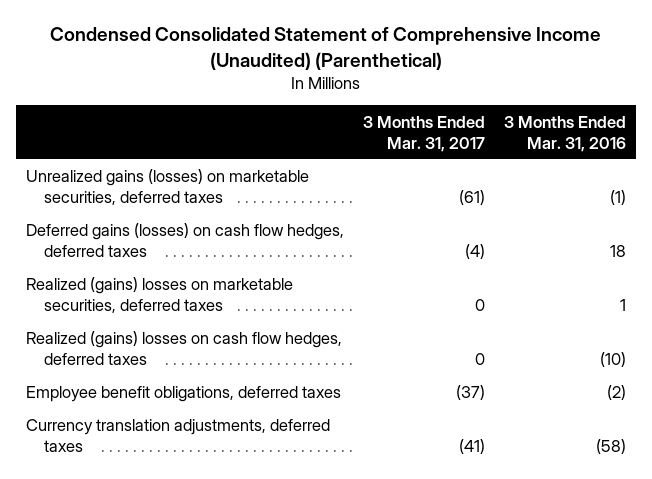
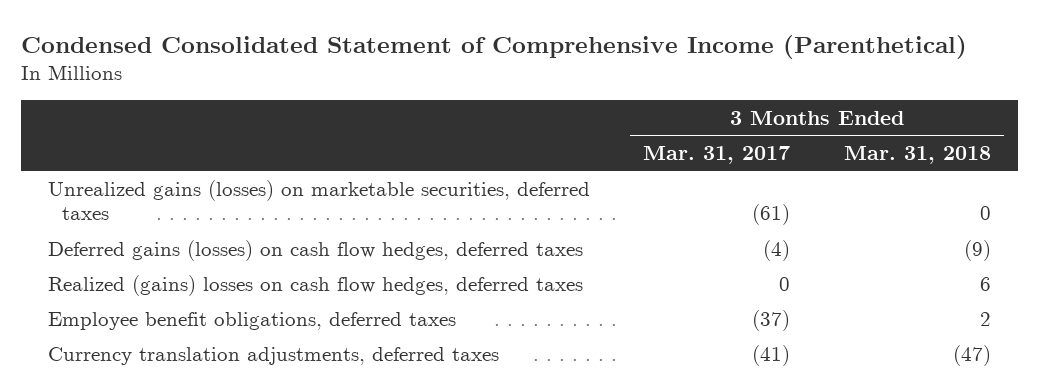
- Condensed Consolidated Statement of Comprehensive Income (Unaudited) (Parenthetical)
+ Condensed Consolidated Statement of Comprehensive Income (Parenthetical)
- | 3 Months Ended Mar. 31, 2017 | 3 Months Ended Mar. 31, 2016
+ | 3 Months Ended Mar. 31, 2017 | 3 Months Ended Mar. 31, 2018
- Realized (gains) losses on marketable securities, deferred taxes | 0 | 1

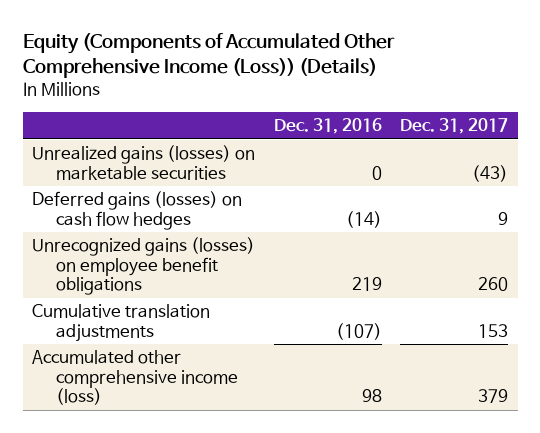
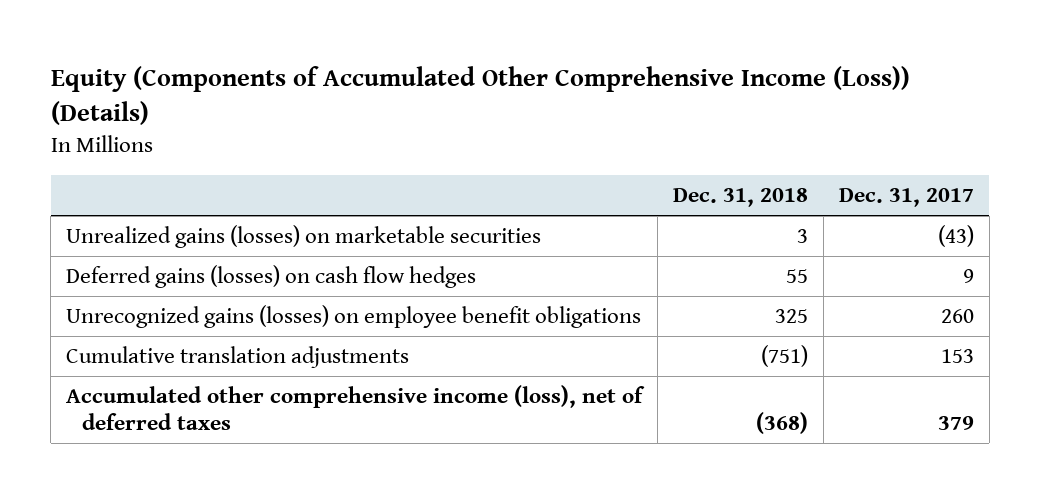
- | Dec. 31, 2016 | Dec. 31, 2017
+ | Dec. 31, 2018 | Dec. 31, 2017
- Accumulated other comprehensive income (loss) | 98 | 379
+ Accumulated other comprehensive income (loss), net of deferred taxes | (368) | 379

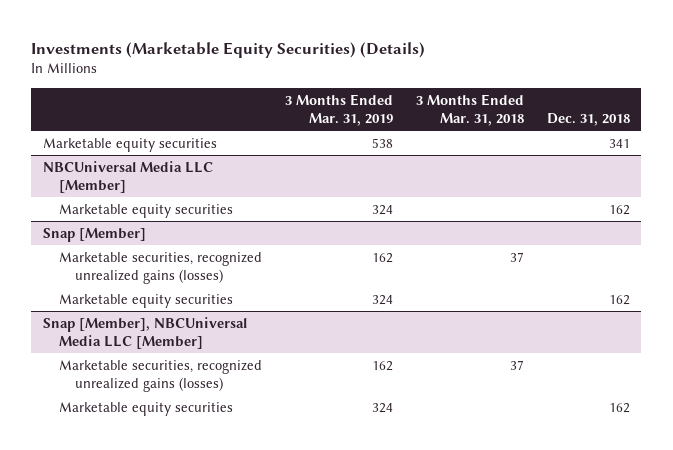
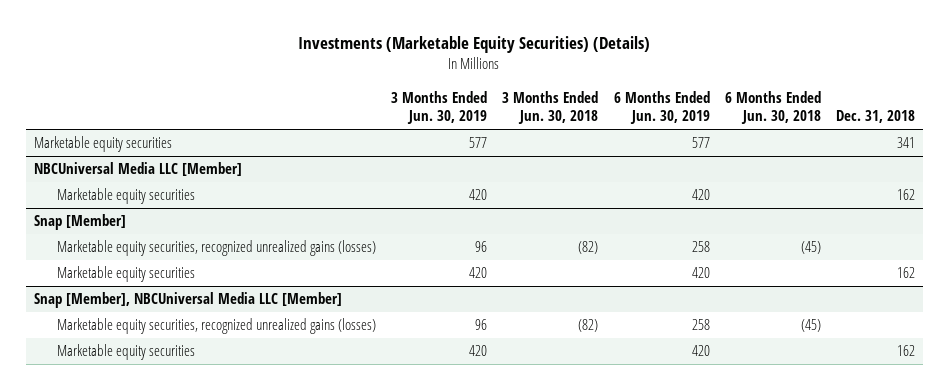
- | 3 Months Ended Mar. 31, 2019 | 3 Months Ended Mar. 31, 2018 | Dec. 31, 2018
+ | 3 Months Ended Jun. 30, 2019 | 3 Months Ended Jun. 30, 2018 | 6 Months Ended Jun. 30, 2019 | 6 Months Ended Jun. 30, 2018 | Dec. 31, 2018
@ Snap [Member]
- Marketable securities, recognized unrealized gains (losses) | 162 | 37 |
+ Marketable equity securities, recognized unrealized gains (losses) | 96 | (82) | 258 | (45) |
@ Snap [Member], NBCUniversal Media LLC [Member]
- Marketable securities, recognized unrealized gains (losses) | 162 | 37 |
+ Marketable equity securities, recognized unrealized gains (losses) | 96 | (82) | 258 | (45) |

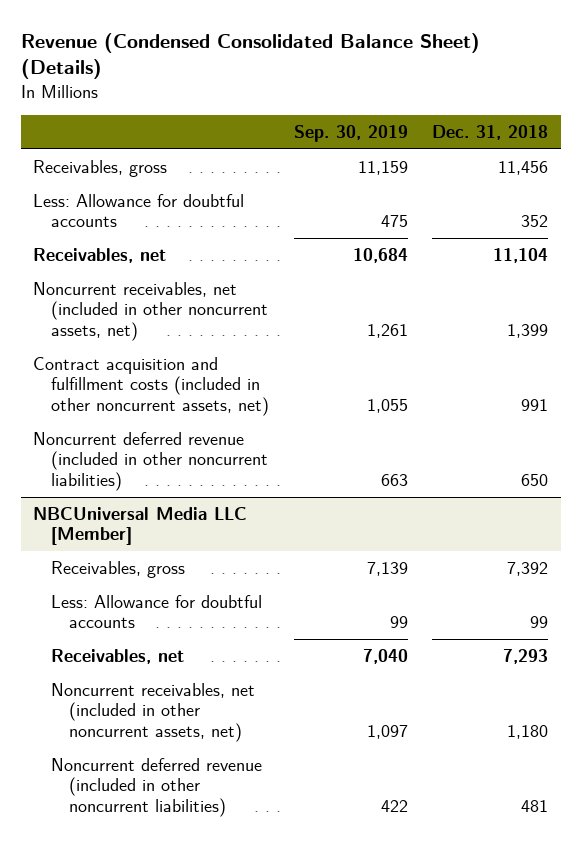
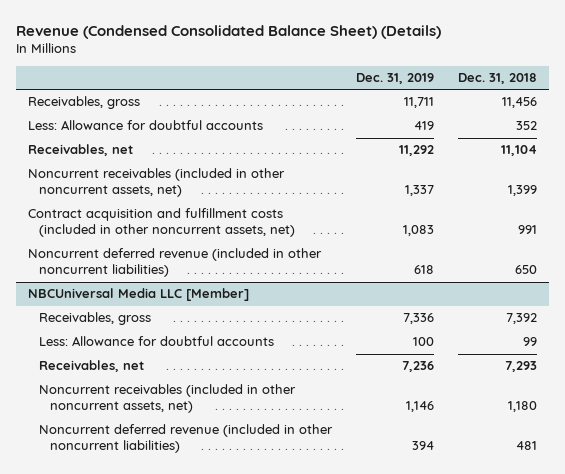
- | Sep. 30, 2019 | Dec. 31, 2018
+ | Dec. 31, 2019 | Dec. 31, 2018
- Noncurrent receivables, net (included in other noncurrent assets, net) | 1,261 | 1,399
+ Noncurrent receivables (included in other noncurrent assets, net) | 1,337 | 1,399
@ NBCUniversal Media LLC [Member]
- Noncurrent receivables, net (included in other noncurrent assets, net) | 1,097 | 1,180
+ Noncurrent receivables (included in other noncurrent assets, net) | 1,146 | 1,180

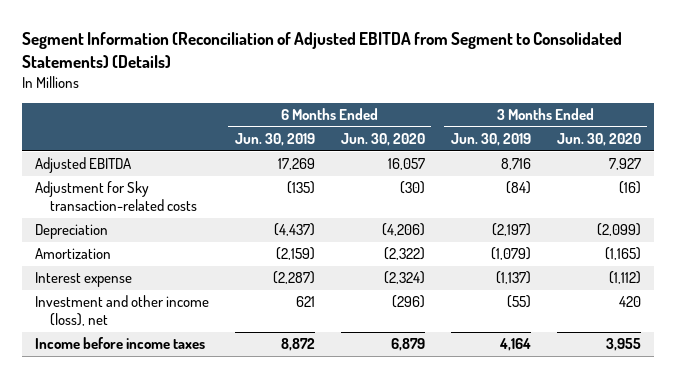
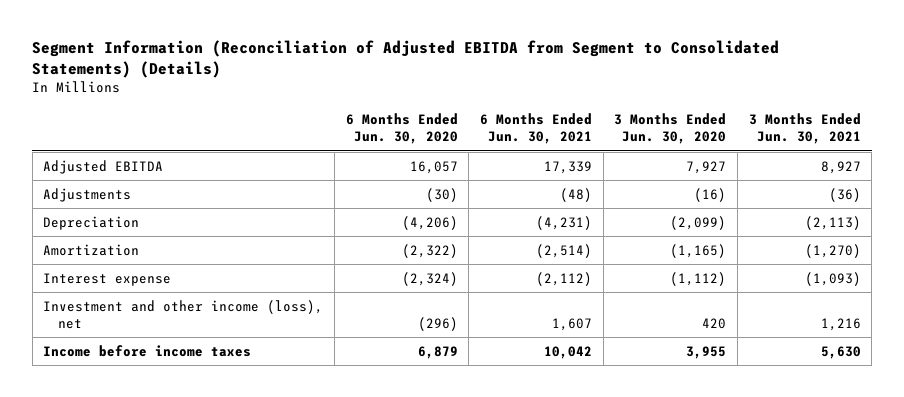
- | 6 Months Ended Jun. 30, 2019 | 6 Months Ended Jun. 30, 2020 | 3 Months Ended Jun. 30, 2019 | 3 Months Ended Jun. 30, 2020
+ | 6 Months Ended Jun. 30, 2020 | 6 Months Ended Jun. 30, 2021 | 3 Months Ended Jun. 30, 2020 | 3 Months Ended Jun. 30, 2021
- Adjustment for Sky transaction-related costs | (135) | (30) | (84) | (16)
+ Adjustments | (30) | (48) | (16) | (36)

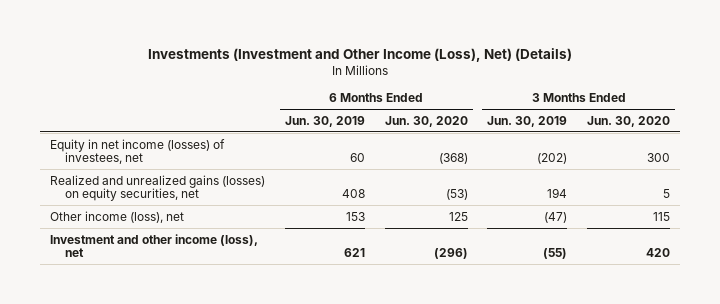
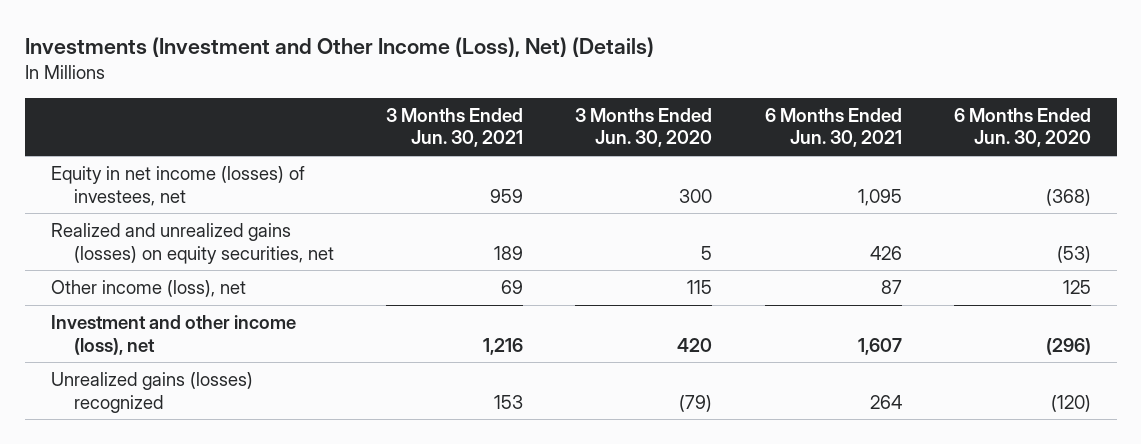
- | 6 Months Ended Jun. 30, 2019 | 6 Months Ended Jun. 30, 2020 | 3 Months Ended Jun. 30, 2019 | 3 Months Ended Jun. 30, 2020
+ | 3 Months Ended Jun. 30, 2021 | 3 Months Ended Jun. 30, 2020 | 6 Months Ended Jun. 30, 2021 | 6 Months Ended Jun. 30, 2020
+ Unrealized gains (losses) recognized | 153 | (79) | 264 | (120)

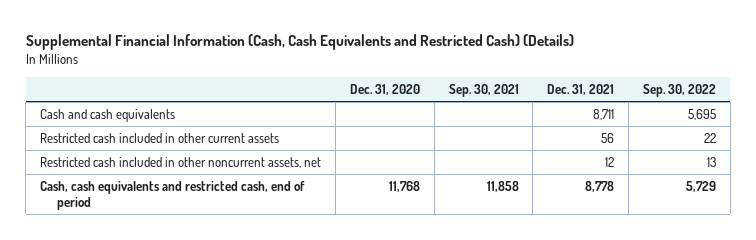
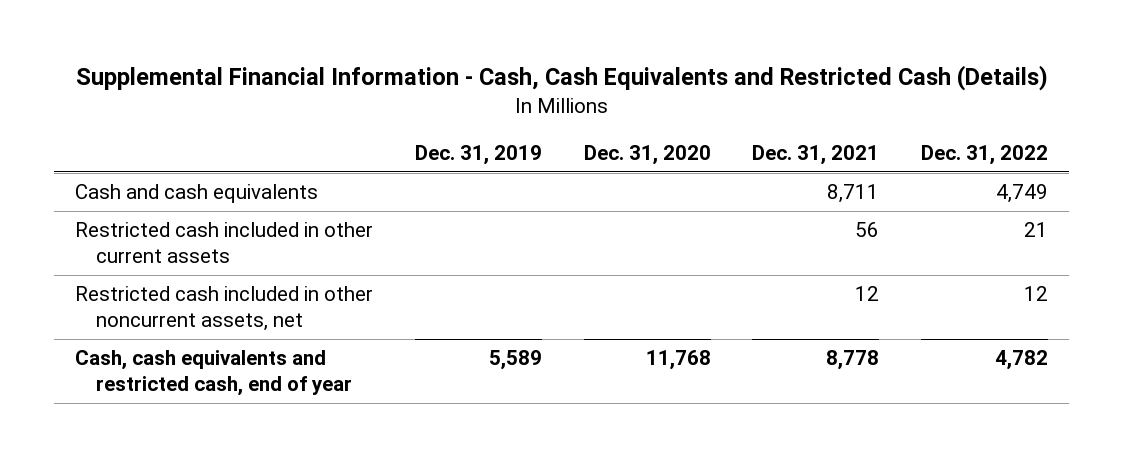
- Supplemental Financial Information (Cash, Cash Equivalents and Restricted Cash) (Details)
+ Supplemental Financial Information - Cash, Cash Equivalents and Restricted Cash (Details)
- | Dec. 31, 2020 | Sep. 30, 2021 | Dec. 31, 2021 | Sep. 30, 2022
+ | Dec. 31, 2019 | Dec. 31, 2020 | Dec. 31, 2021 | Dec. 31, 2022
- Cash, cash equivalents and restricted cash, end of period | 11,768 | 11,858 | 8,778 | 5,729
+ Cash, cash equivalents and restricted cash, end of year | 5,589 | 11,768 | 8,778 | 4,782

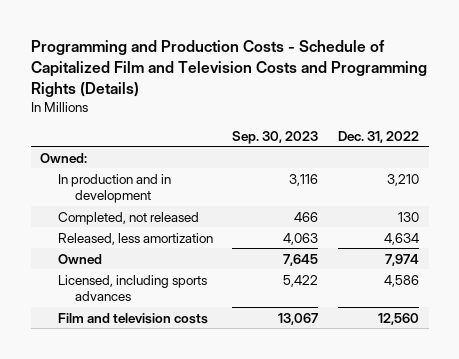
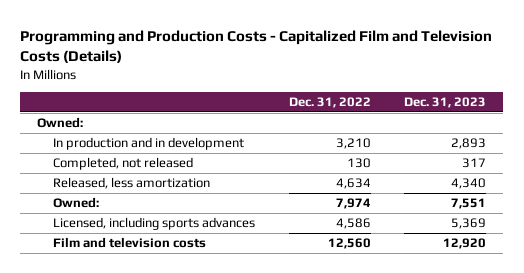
- Programming and Production Costs - Schedule of Capitalized Film and Television Costs and Programming Rights (Details)
+ Programming and Production Costs - Capitalized Film and Television Costs (Details)
- | Sep. 30, 2023 | Dec. 31, 2022
+ | Dec. 31, 2022 | Dec. 31, 2023
- Owned | 7,645 | 7,974
+ Owned: | 7,974 | 7,551

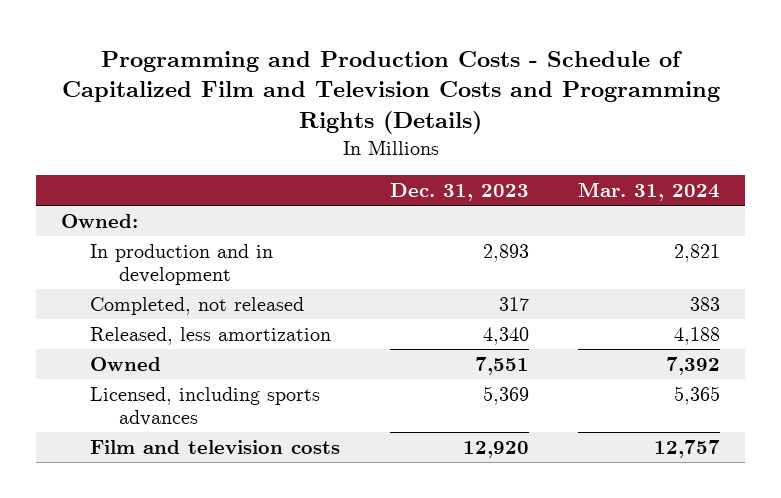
- Programming and Production Costs - Capitalized Film and Television Costs (Details)
+ Programming and Production Costs - Schedule of Capitalized Film and Television Costs and Programming Rights (Details)
- | Dec. 31, 2022 | Dec. 31, 2023
+ | Dec. 31, 2023 | Mar. 31, 2024
- Owned: | 7,974 | 7,551
+ Owned | 7,551 | 7,392

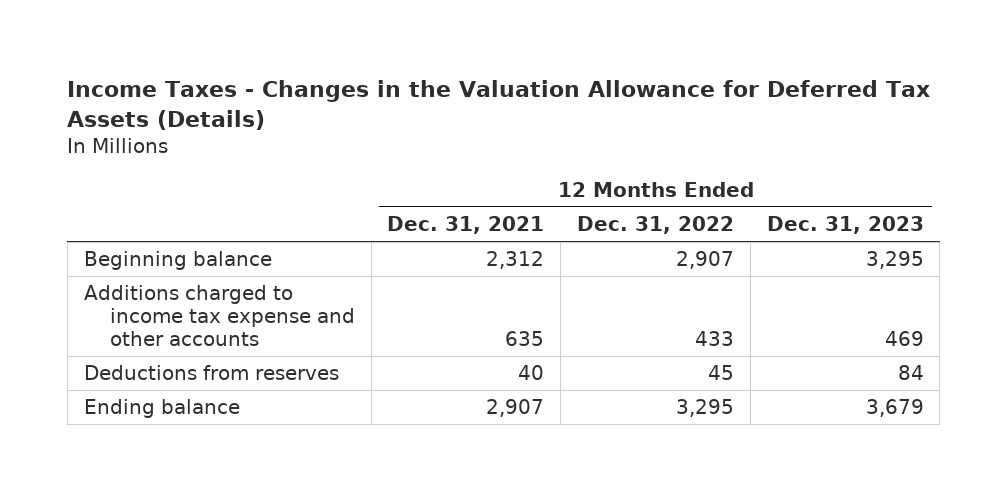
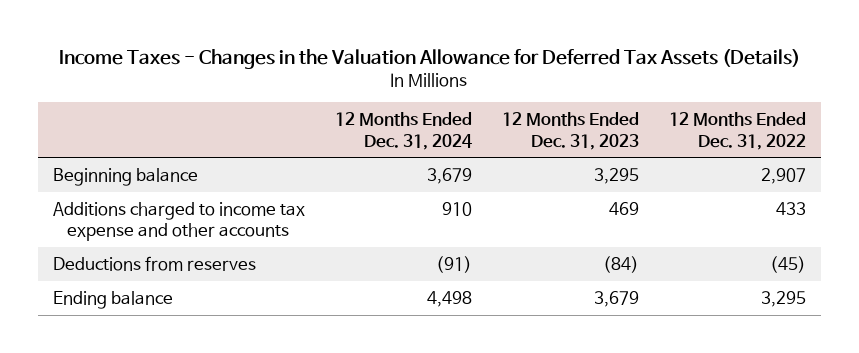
- | 12 Months Ended Dec. 31, 2021 | 12 Months Ended Dec. 31, 2022 | 12 Months Ended Dec. 31, 2023
+ | 12 Months Ended Dec. 31, 2024 | 12 Months Ended Dec. 31, 2023 | 12 Months Ended Dec. 31, 2022
- Deductions from reserves | 40 | 45 | 84
+ Deductions from reserves | (91) | (84) | (45)

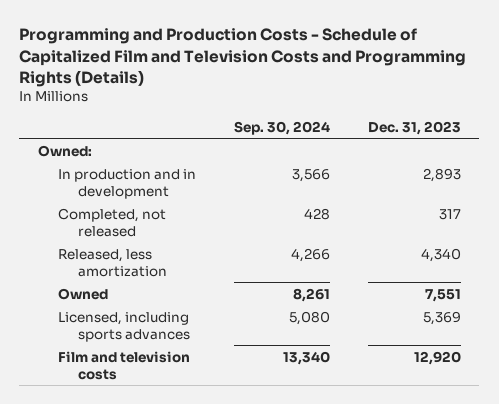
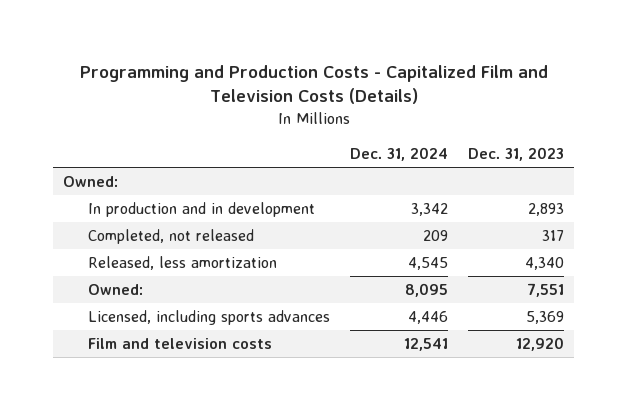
- Programming and Production Costs - Schedule of Capitalized Film and Television Costs and Programming Rights (Details)
+ Programming and Production Costs - Capitalized Film and Television Costs (Details)
- | Sep. 30, 2024 | Dec. 31, 2023
+ | Dec. 31, 2024 | Dec. 31, 2023
- Owned | 8,261 | 7,551
+ Owned: | 8,095 | 7,551

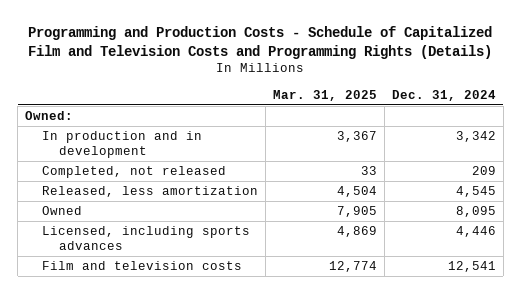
- Programming and Production Costs - Capitalized Film and Television Costs (Details)
+ Programming and Production Costs - Schedule of Capitalized Film and Television Costs and Programming Rights (Details)
- | Dec. 31, 2024 | Dec. 31, 2023
+ | Mar. 31, 2025 | Dec. 31, 2024
- Owned: | 8,095 | 7,551
+ Owned | 7,905 | 8,095

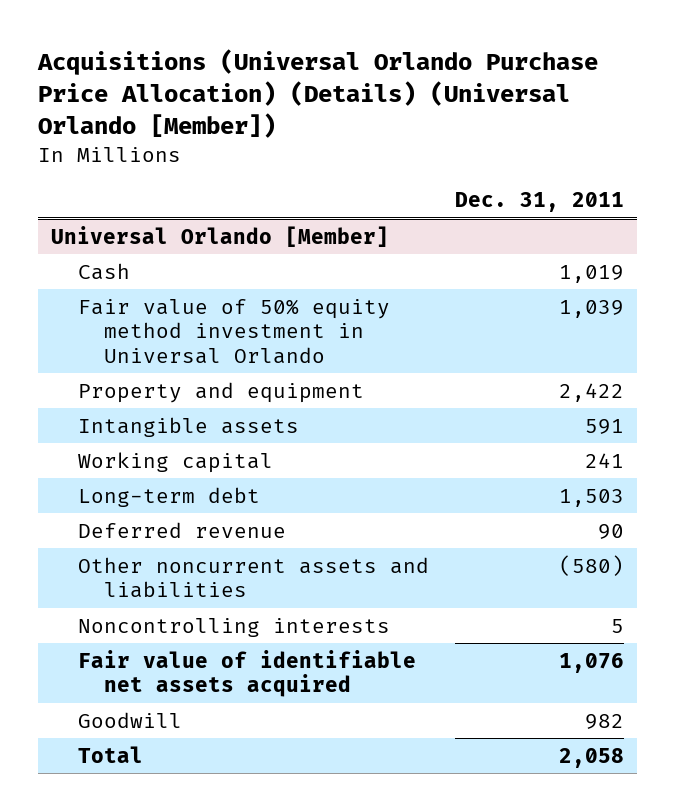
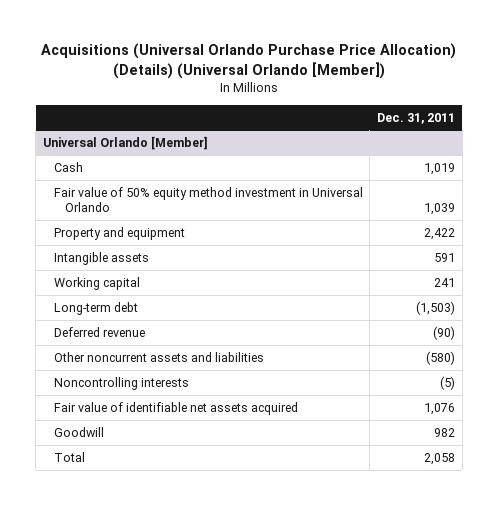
@ Universal Orlando [Member]
- Long-term debt | 1,503
- Deferred revenue | 90
+ Long-term debt | (1,503)
+ Deferred revenue | (90)
- Noncontrolling interests | 5
+ Noncontrolling interests | (5)

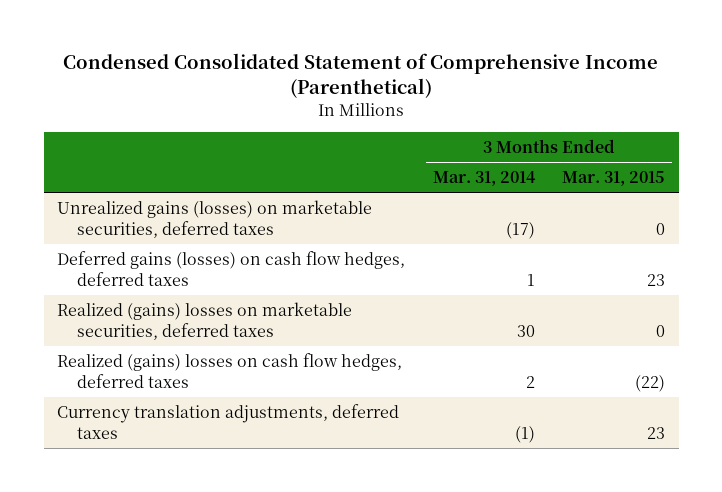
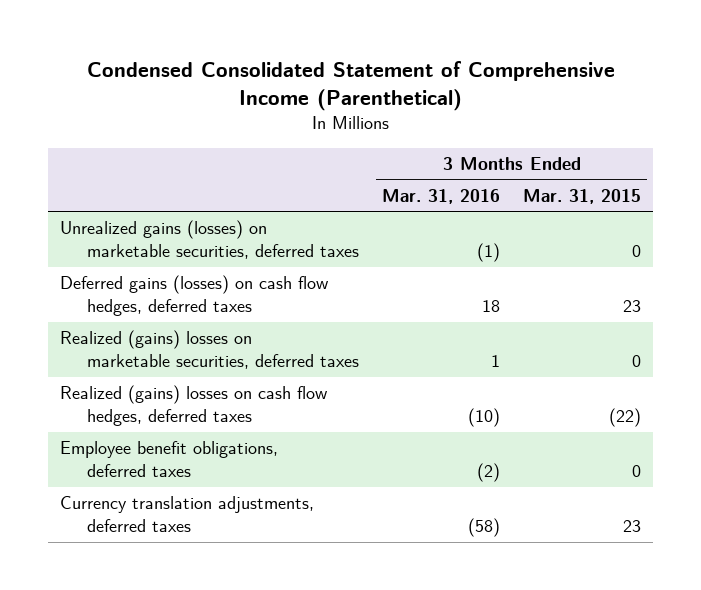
- | 3 Months Ended Mar. 31, 2014 | 3 Months Ended Mar. 31, 2015
+ | 3 Months Ended Mar. 31, 2016 | 3 Months Ended Mar. 31, 2015
+ Employee benefit obligations, deferred taxes | (2) | 0

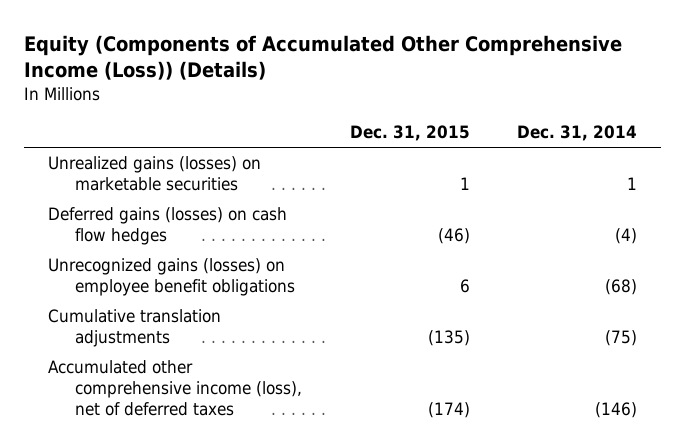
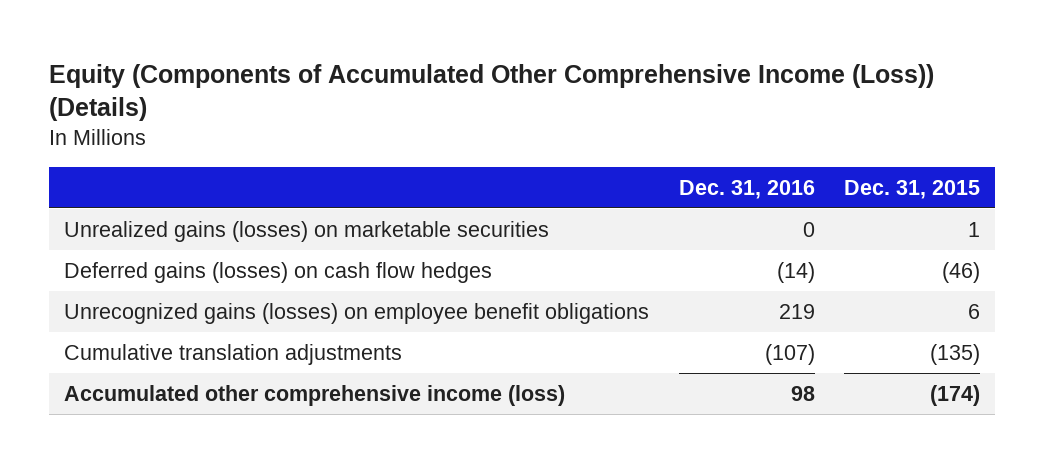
- | Dec. 31, 2015 | Dec. 31, 2014
+ | Dec. 31, 2016 | Dec. 31, 2015
- Accumulated other comprehensive income (loss), net of deferred taxes | (174) | (146)
+ Accumulated other comprehensive income (loss) | 98 | (174)

